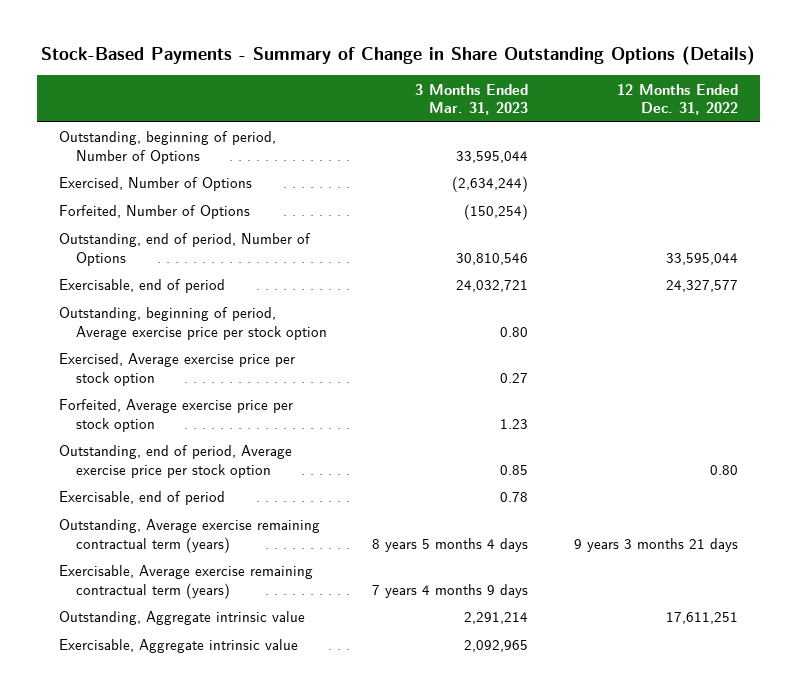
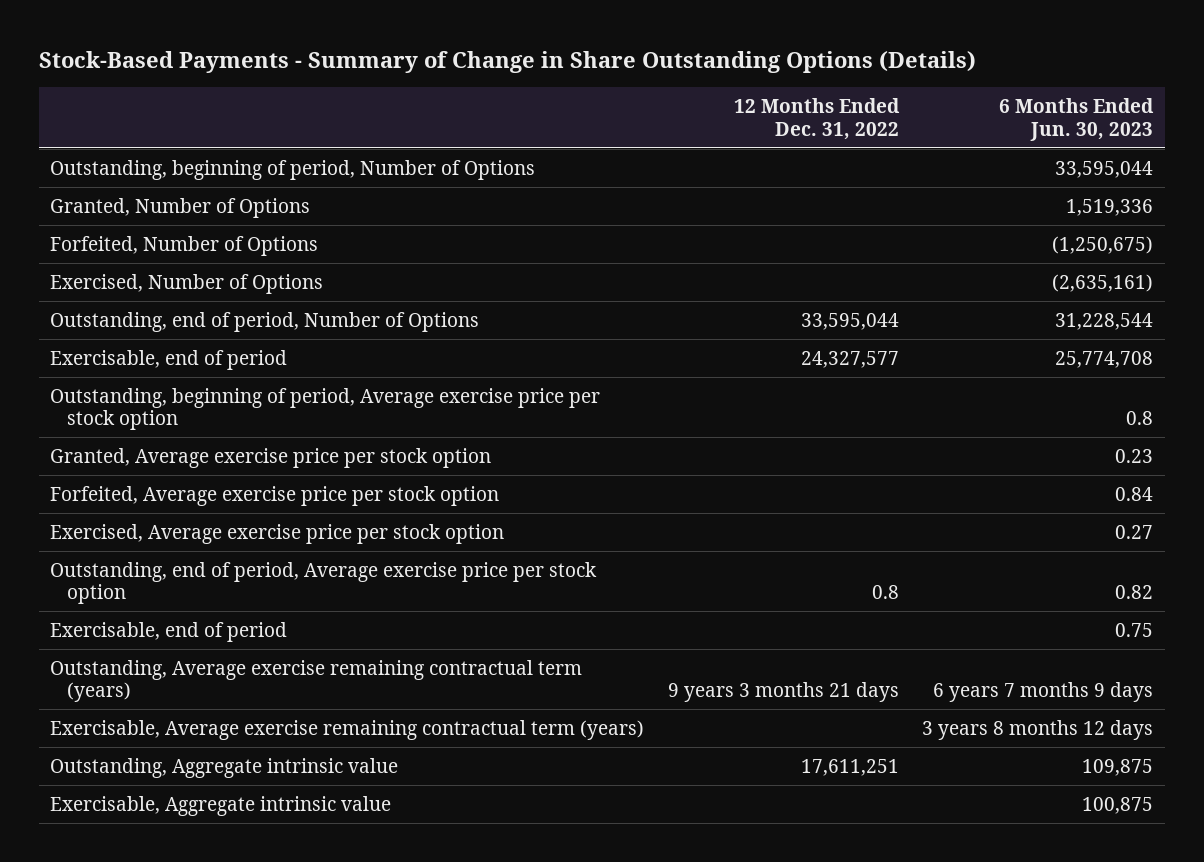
- | 3 Months Ended Mar. 31, 2023 | 12 Months Ended Dec. 31, 2022
+ | 12 Months Ended Dec. 31, 2022 | 6 Months Ended Jun. 30, 2023
+ Granted, Number of Options | | 1,519,336
moved down: Exercised, Number of Options | | (2,635,161)
+ Granted, Average exercise price per stock option | | 0.23
- Outstanding, end of period, Average exercise price per stock option | 0.85 | 0.80
moved down: Exercised, Average exercise price per stock option | | 0.27
+ Outstanding, end of period, Average exercise price per stock option | 0.8 | 0.82

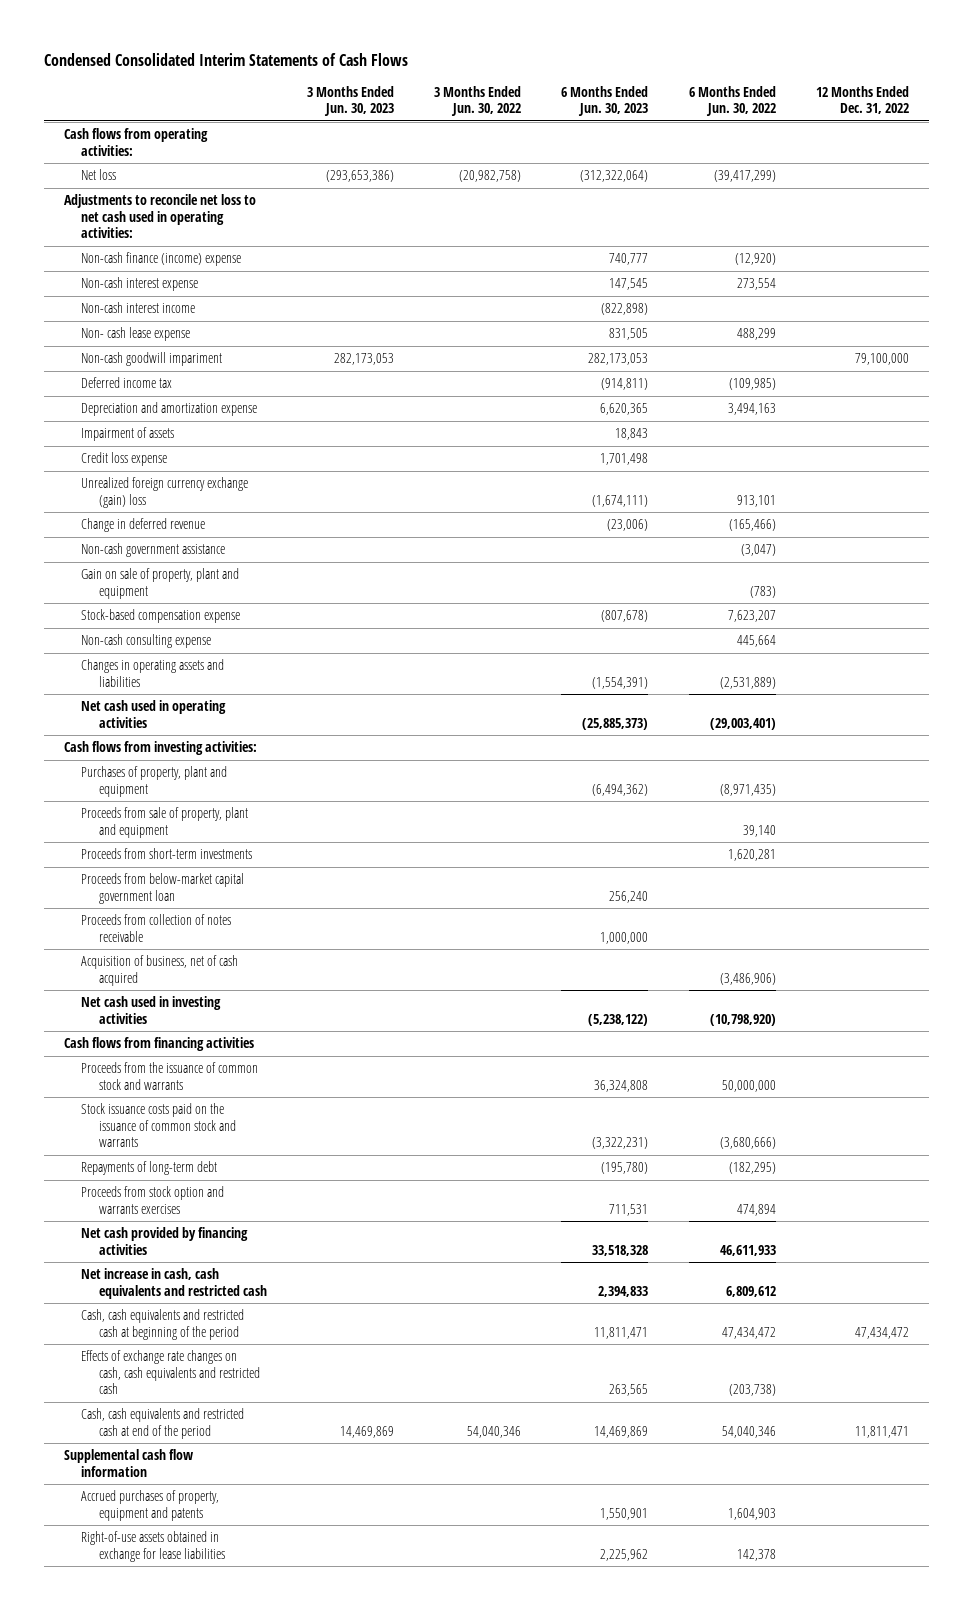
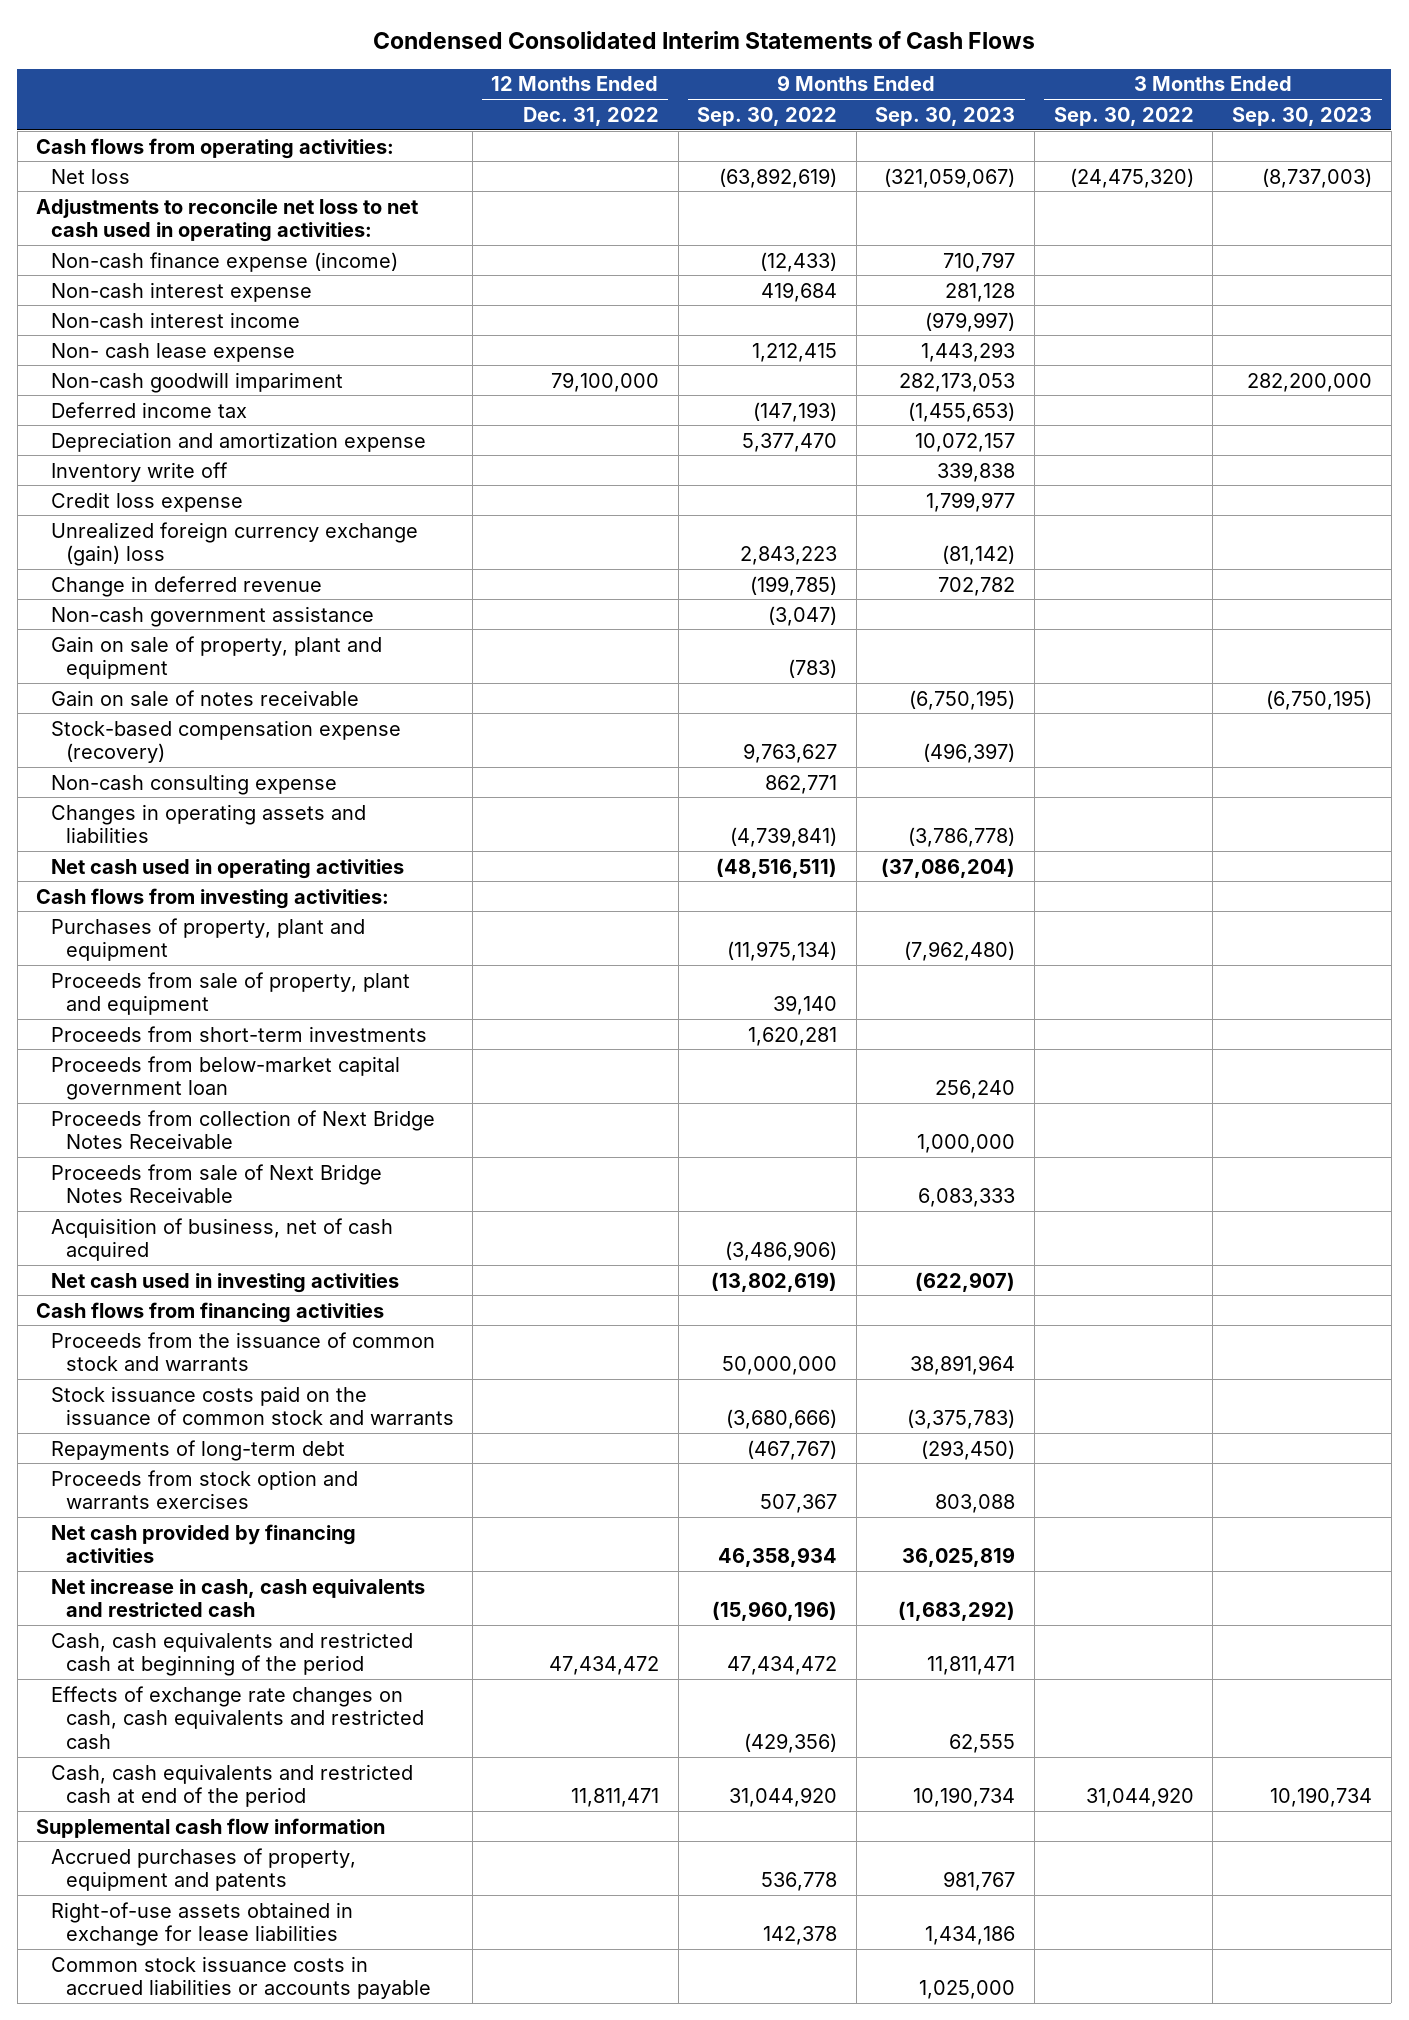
- | 3 Months Ended Jun. 30, 2023 | 3 Months Ended Jun. 30, 2022 | 6 Months Ended Jun. 30, 2023 | 6 Months Ended Jun. 30, 2022 | 12 Months Ended Dec. 31, 2022
+ | 12 Months Ended Dec. 31, 2022 | 9 Months Ended Sep. 30, 2022 | 9 Months Ended Sep. 30, 2023 | 3 Months Ended Sep. 30, 2022 | 3 Months Ended Sep. 30, 2023
- Non-cash finance (income) expense | | | 740,777 | (12,920) |
+ Non-cash finance expense (income) | | (12,433) | 710,797 | |
- Impairment of assets | | | 18,843 | |
+ Inventory write off | | | 339,838 | |
- Stock-based compensation expense | | | (807,678) | 7,623,207 |
+ Gain on sale of notes receivable | | | (6,750,195) | | (6,750,195)
+ Stock-based compensation expense (recovery) | | 9,763,627 | (496,397) | |
- Proceeds from collection of notes receivable | | | 1,000,000 | |
+ Proceeds from collection of Next Bridge Notes Receivable | | | 1,000,000 | |
+ Proceeds from sale of Next Bridge Notes Receivable | | | 6,083,333 | |
+ Common stock issuance costs in accrued liabilities or accounts payable | | | 1,025,000 | |

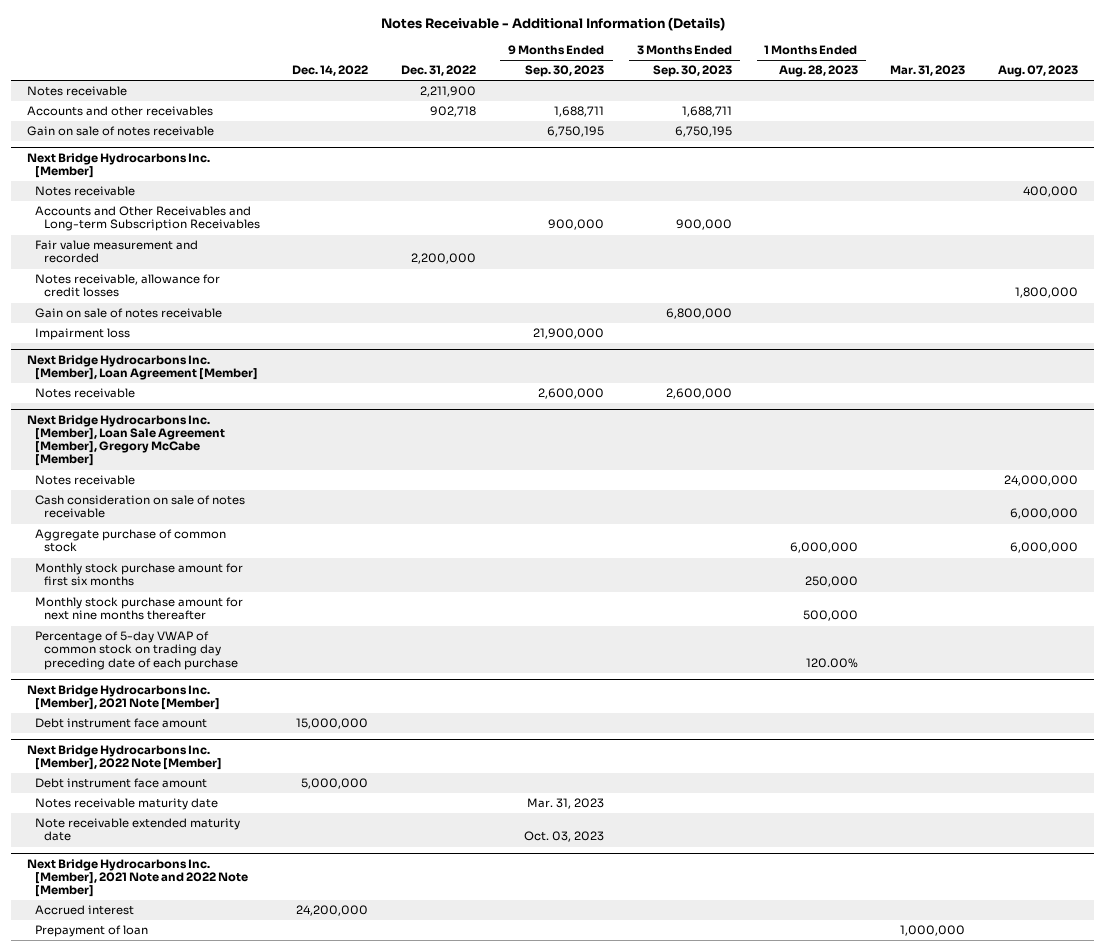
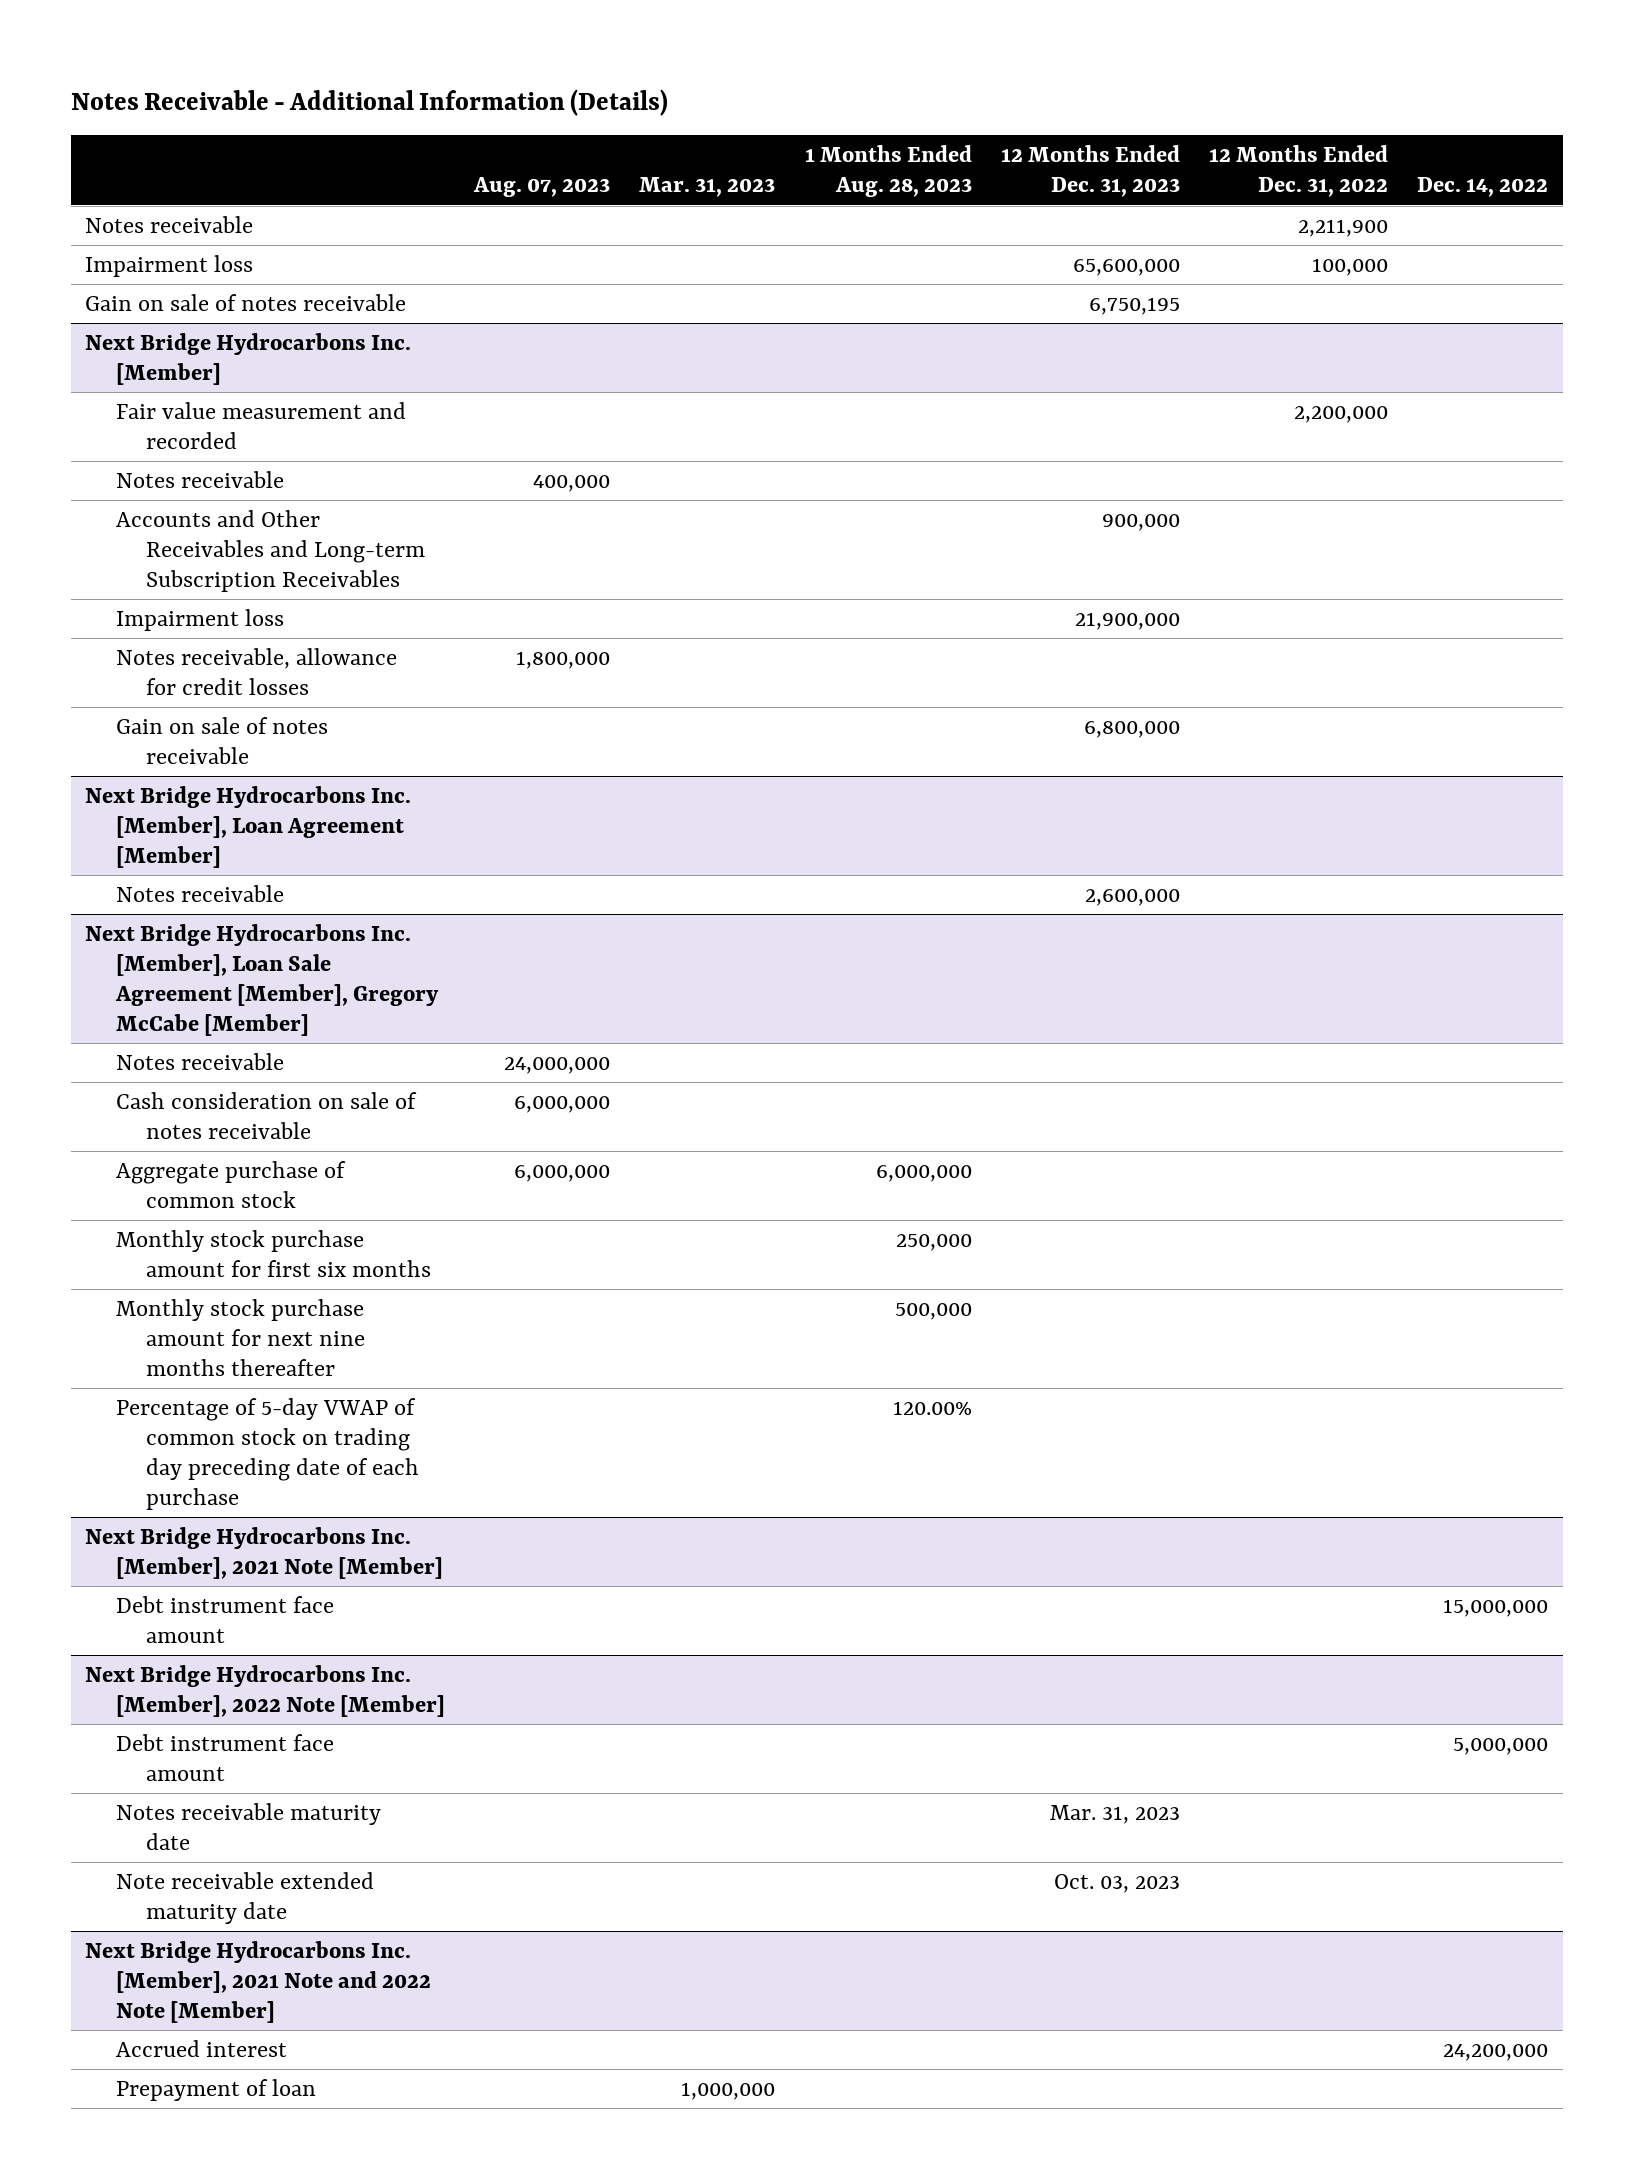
- | Dec. 14, 2022 | Dec. 31, 2022 | 9 Months Ended Sep. 30, 2023 | 3 Months Ended Sep. 30, 2023 | 1 Months Ended Aug. 28, 2023 | Mar. 31, 2023 | Aug. 07, 2023
+ | Aug. 07, 2023 | Mar. 31, 2023 | 1 Months Ended Aug. 28, 2023 | 12 Months Ended Dec. 31, 2023 | 12 Months Ended Dec. 31, 2022 | Dec. 14, 2022
- Accounts and other receivables | | 902,718 | 1,688,711 | 1,688,711 | | |
+ Impairment loss | | | | 65,600,000 | 100,000 |
@ Next Bridge Hydrocarbons Inc. [Member]
moved up: Fair value measurement and recorded | | | | | 2,200,000 |
moved up: Impairment loss | | | | 21,900,000 | |

